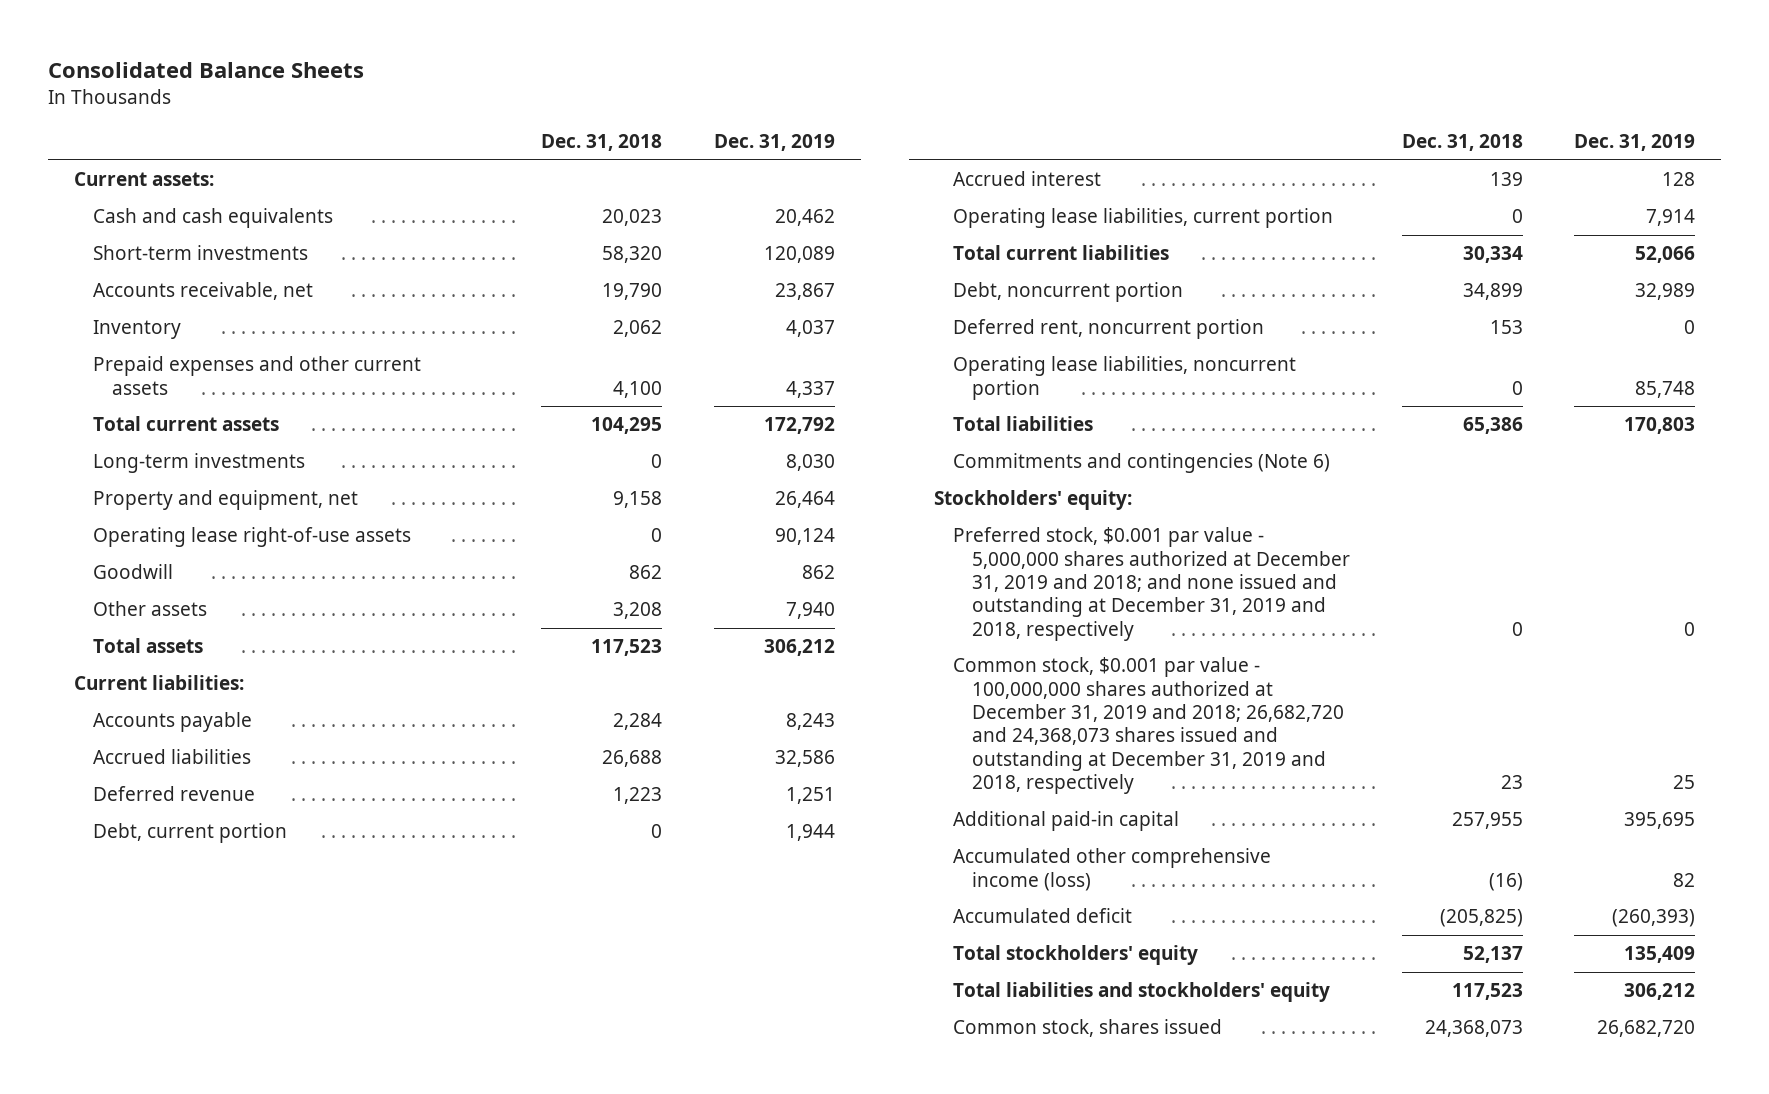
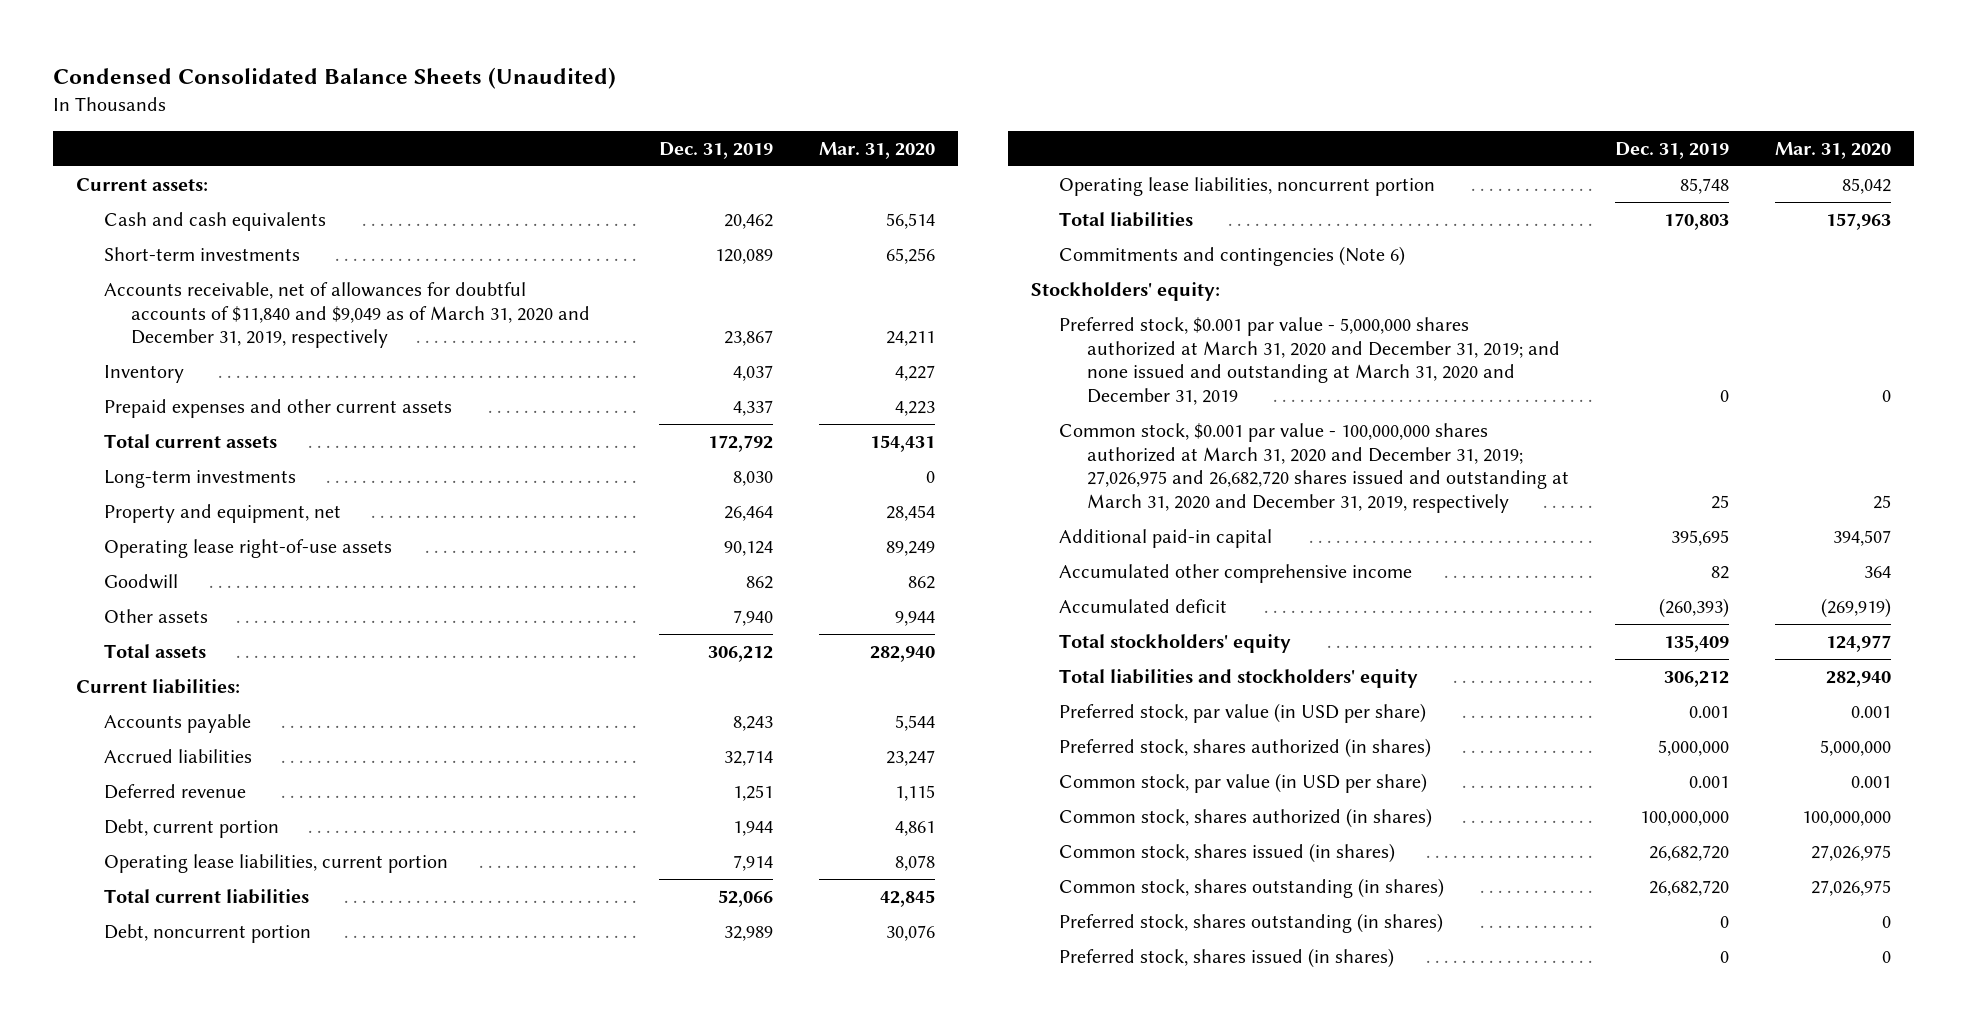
- Consolidated Balance Sheets
+ Condensed Consolidated Balance Sheets (Unaudited)
- | Dec. 31, 2018 | Dec. 31, 2019
+ | Dec. 31, 2019 | Mar. 31, 2020
- Accounts receivable, net | 19,790 | 23,867
+ Accounts receivable, net of allowances for doubtful accounts of $11,840 and $9,049 as of March 31, 2020 and December 31, 2019, respectively | 23,867 | 24,211
- Accrued liabilities | 26,688 | 32,586
+ Accrued liabilities | 32,714 | 23,247
- Accrued interest | 139 | 128
- Deferred rent, noncurrent portion | 153 | 0
- Preferred stock, $0.001 par value - 5,000,000 shares authorized at December 31, 2019 and 2018; and none issued and outstanding at December 31, 2019 and 2018, respectively | 0 | 0
- Common stock, $0.001 par value - 100,000,000 shares authorized at December 31, 2019 and 2018; 26,682,720 and 24,368,073 shares issued and outstanding at December 31, 2019 and 2018, respectively | 23 | 25
+ Preferred stock, $0.001 par value - 5,000,000 shares authorized at March 31, 2020 and December 31, 2019; and none issued and outstanding at March 31, 2020 and December 31, 2019 | 0 | 0
+ Common stock, $0.001 par value - 100,000,000 shares authorized at March 31, 2020 and December 31, 2019; 27,026,975 and 26,682,720 shares issued and outstanding at March 31, 2020 and December 31, 2019, respectively | 25 | 25
- Accumulated other comprehensive income (loss) | (16) | 82
+ Accumulated other comprehensive income | 82 | 364
- Common stock, shares issued | 24,368,073 | 26,682,720
+ Preferred stock, par value (in USD per share) | 0.001 | 0.001
+ Preferred stock, shares authorized (in shares) | 5,000,000 | 5,000,000
+ Common stock, par value (in USD per share) | 0.001 | 0.001
+ Common stock, shares authorized (in shares) | 100,000,000 | 100,000,000
+ Common stock, shares issued (in shares) | 26,682,720 | 27,026,975
+ Common stock, shares outstanding (in shares) | 26,682,720 | 27,026,975
+ Preferred stock, shares outstanding (in shares) | 0 | 0
+ Preferred stock, shares issued (in shares) | 0 | 0

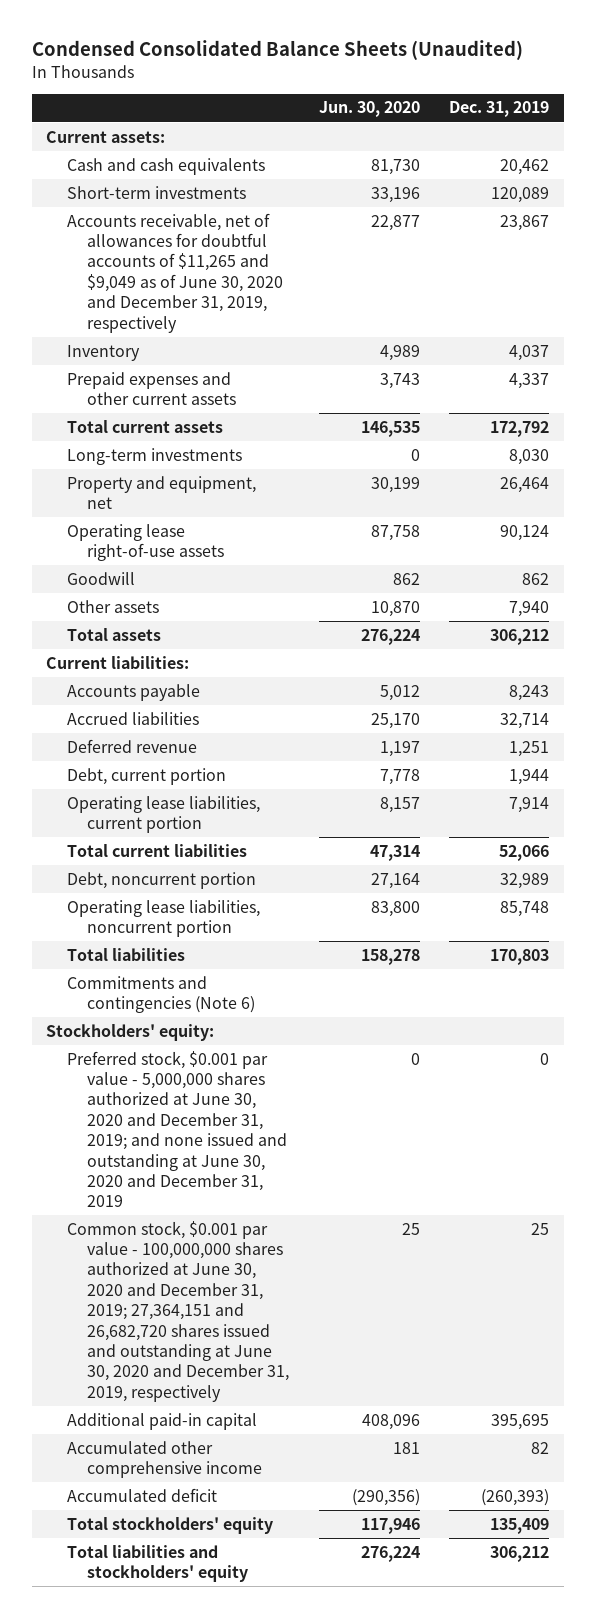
- | Dec. 31, 2019 | Mar. 31, 2020
+ | Jun. 30, 2020 | Dec. 31, 2019
- Accounts receivable, net of allowances for doubtful accounts of $11,840 and $9,049 as of March 31, 2020 and December 31, 2019, respectively | 23,867 | 24,211
+ Accounts receivable, net of allowances for doubtful accounts of $11,265 and $9,049 as of June 30, 2020 and December 31, 2019, respectively | 22,877 | 23,867
- Preferred stock, $0.001 par value - 5,000,000 shares authorized at March 31, 2020 and December 31, 2019; and none issued and outstanding at March 31, 2020 and December 31, 2019 | 0 | 0
- Common stock, $0.001 par value - 100,000,000 shares authorized at March 31, 2020 and December 31, 2019; 27,026,975 and 26,682,720 shares issued and outstanding at March 31, 2020 and December 31, 2019, respectively | 25 | 25
+ Preferred stock, $0.001 par value - 5,000,000 shares authorized at June 30, 2020 and December 31, 2019; and none issued and outstanding at June 30, 2020 and December 31, 2019 | 0 | 0
+ Common stock, $0.001 par value - 100,000,000 shares authorized at June 30, 2020 and December 31, 2019; 27,364,151 and 26,682,720 shares issued and outstanding at June 30, 2020 and December 31, 2019, respectively | 25 | 25
- Preferred stock, par value (in USD per share) | 0.001 | 0.001
- Preferred stock, shares authorized (in shares) | 5,000,000 | 5,000,000
- Common stock, par value (in USD per share) | 0.001 | 0.001
- Common stock, shares authorized (in shares) | 100,000,000 | 100,000,000
- Common stock, shares issued (in shares) | 26,682,720 | 27,026,975
- Common stock, shares outstanding (in shares) | 26,682,720 | 27,026,975
- Preferred stock, shares outstanding (in shares) | 0 | 0
- Preferred stock, shares issued (in shares) | 0 | 0

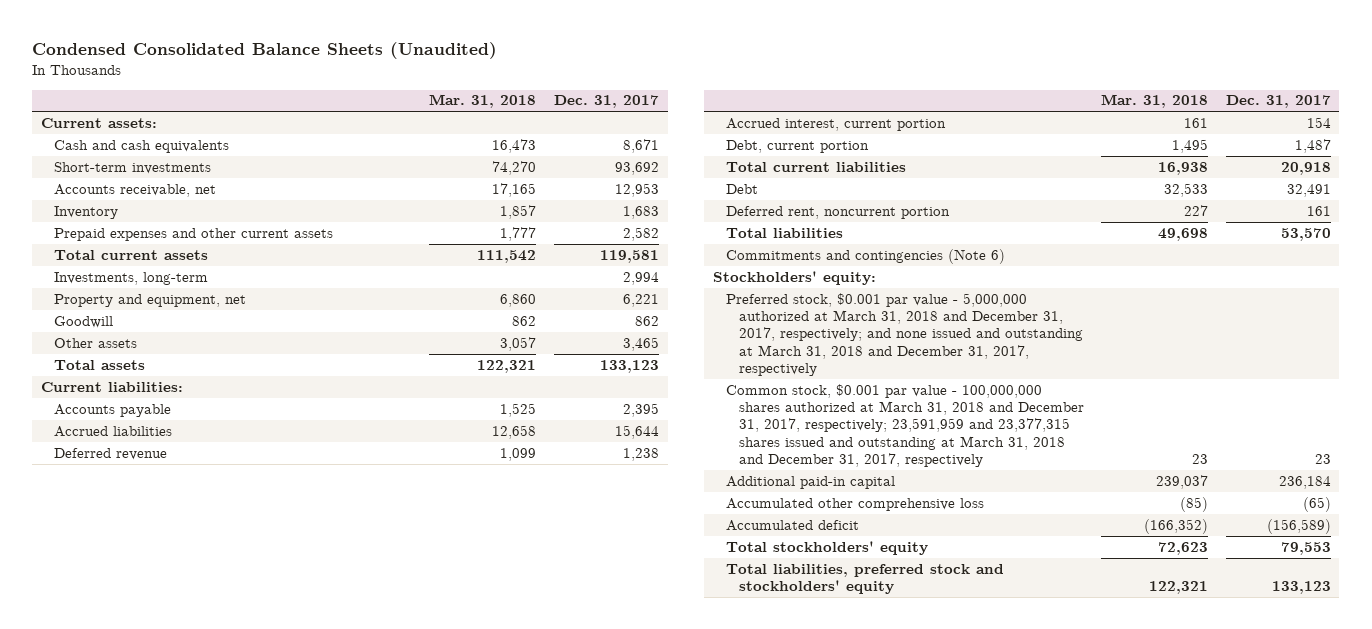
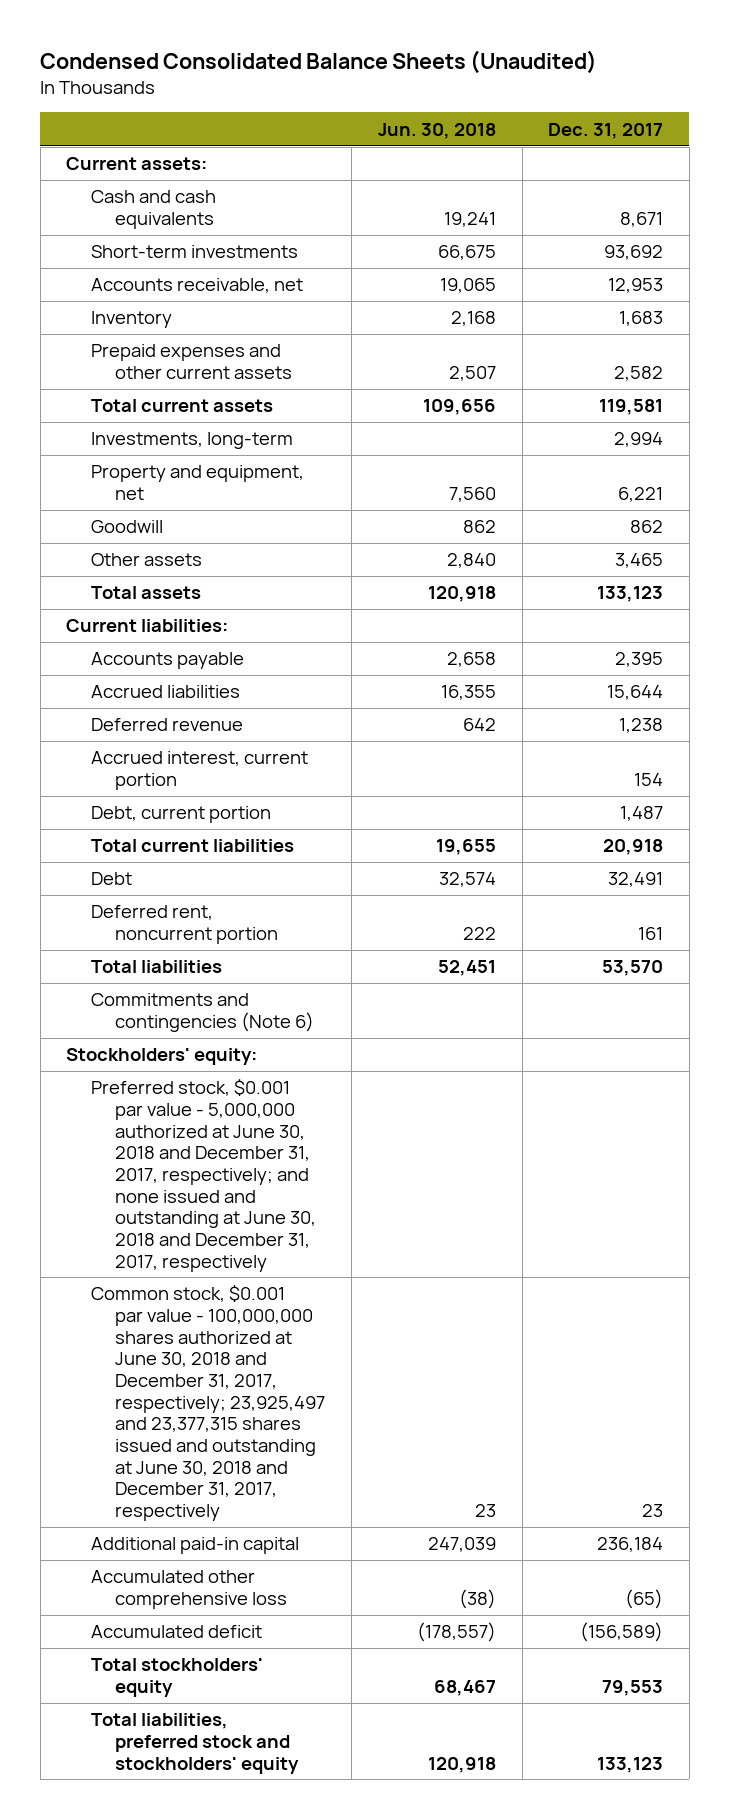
- | Mar. 31, 2018 | Dec. 31, 2017
+ | Jun. 30, 2018 | Dec. 31, 2017
- Preferred stock, $0.001 par value - 5,000,000 authorized at March 31, 2018 and December 31, 2017, respectively; and none issued and outstanding at March 31, 2018 and December 31, 2017, respectively
- Common stock, $0.001 par value - 100,000,000 shares authorized at March 31, 2018 and December 31, 2017, respectively; 23,591,959 and 23,377,315 shares issued and outstanding at March 31, 2018 and December 31, 2017, respectively | 23 | 23
+ Preferred stock, $0.001 par value - 5,000,000 authorized at June 30, 2018 and December 31, 2017, respectively; and none issued and outstanding at June 30, 2018 and December 31, 2017, respectively
+ Common stock, $0.001 par value - 100,000,000 shares authorized at June 30, 2018 and December 31, 2017, respectively; 23,925,497 and 23,377,315 shares issued and outstanding at June 30, 2018 and December 31, 2017, respectively | 23 | 23

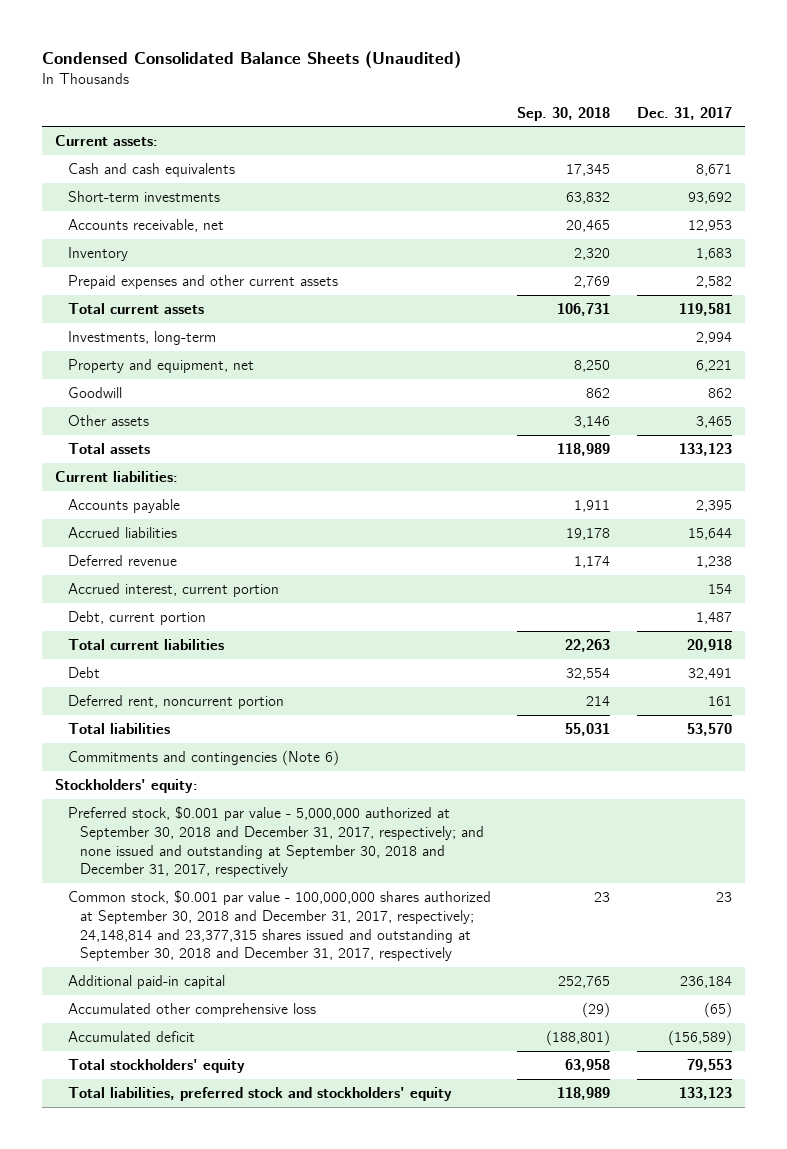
- | Jun. 30, 2018 | Dec. 31, 2017
+ | Sep. 30, 2018 | Dec. 31, 2017
- Preferred stock, $0.001 par value - 5,000,000 authorized at June 30, 2018 and December 31, 2017, respectively; and none issued and outstanding at June 30, 2018 and December 31, 2017, respectively
- Common stock, $0.001 par value - 100,000,000 shares authorized at June 30, 2018 and December 31, 2017, respectively; 23,925,497 and 23,377,315 shares issued and outstanding at June 30, 2018 and December 31, 2017, respectively | 23 | 23
+ Preferred stock, $0.001 par value - 5,000,000 authorized at September 30, 2018 and December 31, 2017, respectively; and none issued and outstanding at September 30, 2018 and December 31, 2017, respectively
+ Common stock, $0.001 par value - 100,000,000 shares authorized at September 30, 2018 and December 31, 2017, respectively; 24,148,814 and 23,377,315 shares issued and outstanding at September 30, 2018 and December 31, 2017, respectively | 23 | 23

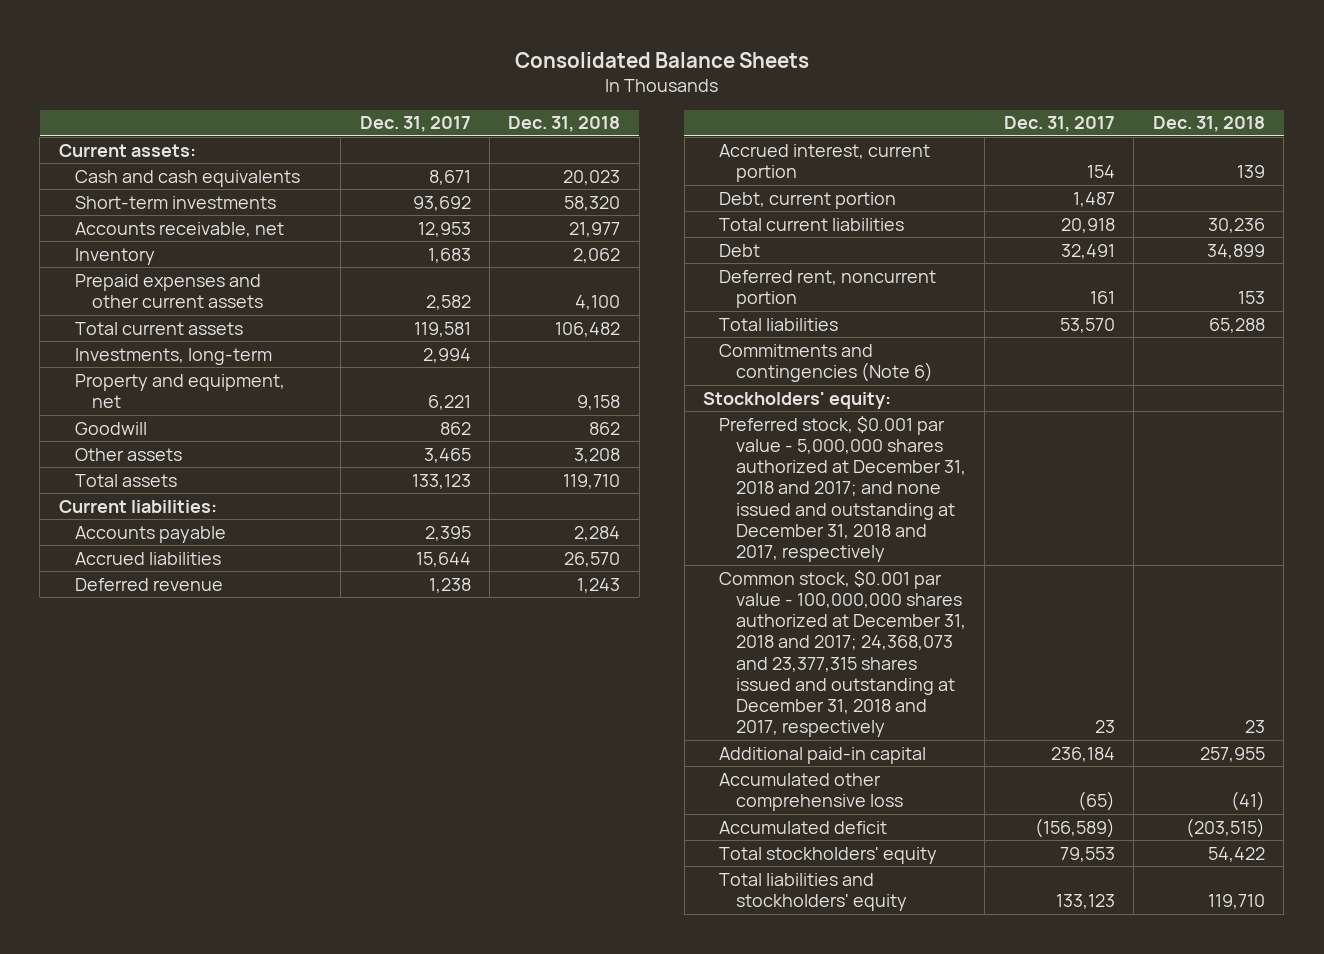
- Condensed Consolidated Balance Sheets (Unaudited)
+ Consolidated Balance Sheets
- | Sep. 30, 2018 | Dec. 31, 2017
+ | Dec. 31, 2017 | Dec. 31, 2018
- Preferred stock, $0.001 par value - 5,000,000 authorized at September 30, 2018 and December 31, 2017, respectively; and none issued and outstanding at September 30, 2018 and December 31, 2017, respectively
- Common stock, $0.001 par value - 100,000,000 shares authorized at September 30, 2018 and December 31, 2017, respectively; 24,148,814 and 23,377,315 shares issued and outstanding at September 30, 2018 and December 31, 2017, respectively | 23 | 23
+ Preferred stock, $0.001 par value - 5,000,000 shares authorized at December 31, 2018 and 2017; and none issued and outstanding at December 31, 2018 and 2017, respectively
+ Common stock, $0.001 par value - 100,000,000 shares authorized at December 31, 2018 and 2017; 24,368,073 and 23,377,315 shares issued and outstanding at December 31, 2018 and 2017, respectively | 23 | 23
- Total liabilities, preferred stock and stockholders' equity | 118,989 | 133,123
+ Total liabilities and stockholders' equity | 133,123 | 119,710

